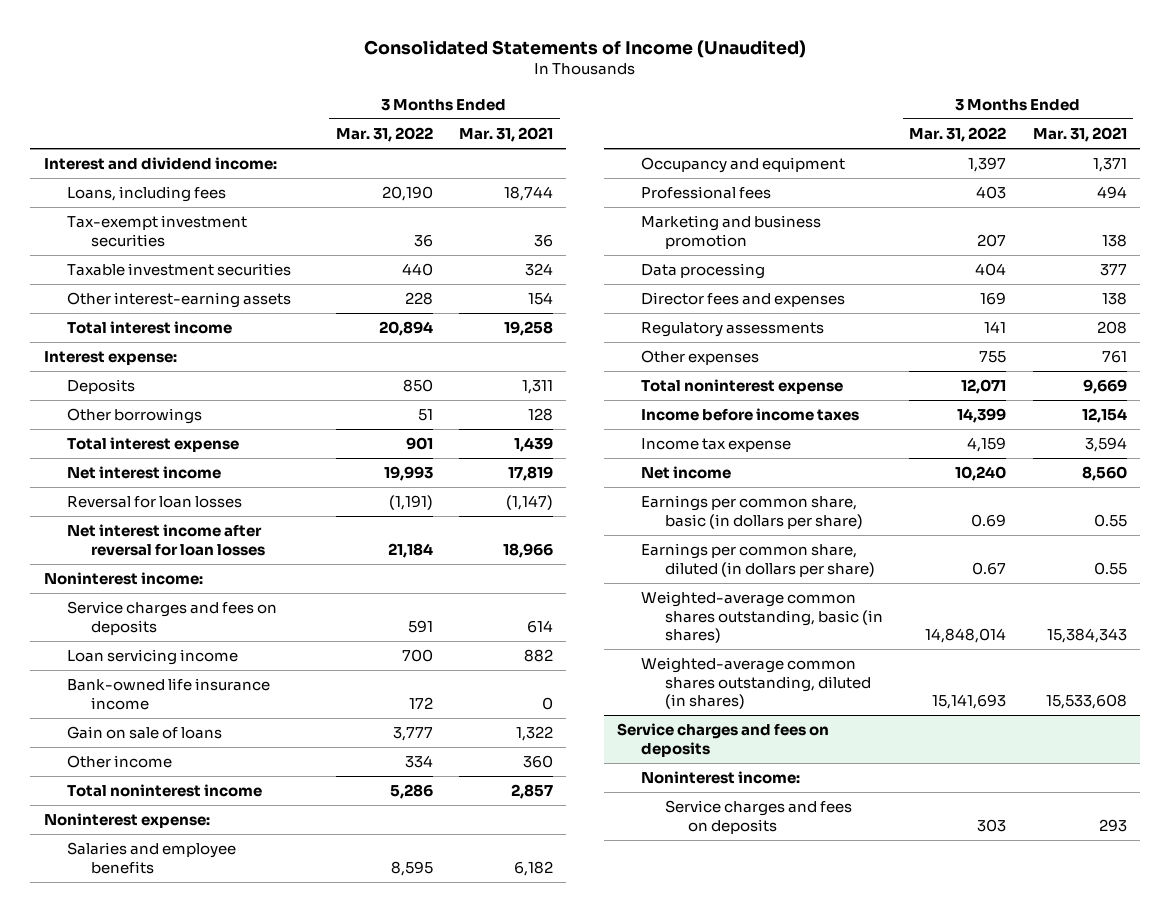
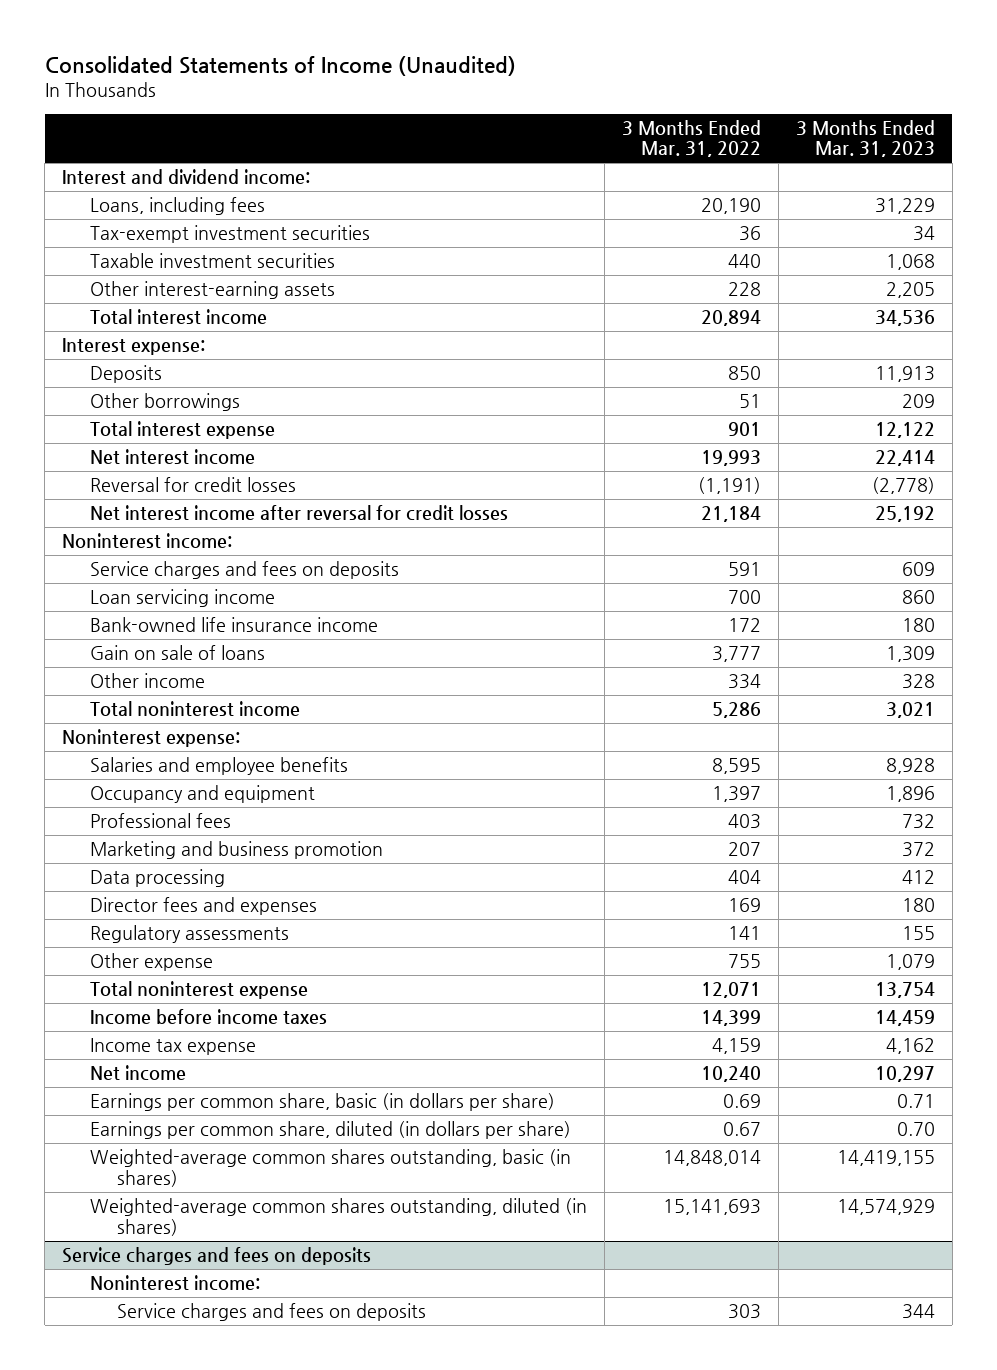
- | 3 Months Ended Mar. 31, 2022 | 3 Months Ended Mar. 31, 2021
+ | 3 Months Ended Mar. 31, 2022 | 3 Months Ended Mar. 31, 2023
- Reversal for loan losses | (1,191) | (1,147)
- Net interest income after reversal for loan losses | 21,184 | 18,966
+ Reversal for credit losses | (1,191) | (2,778)
+ Net interest income after reversal for credit losses | 21,184 | 25,192
- Other expenses | 755 | 761
+ Other expense | 755 | 1,079

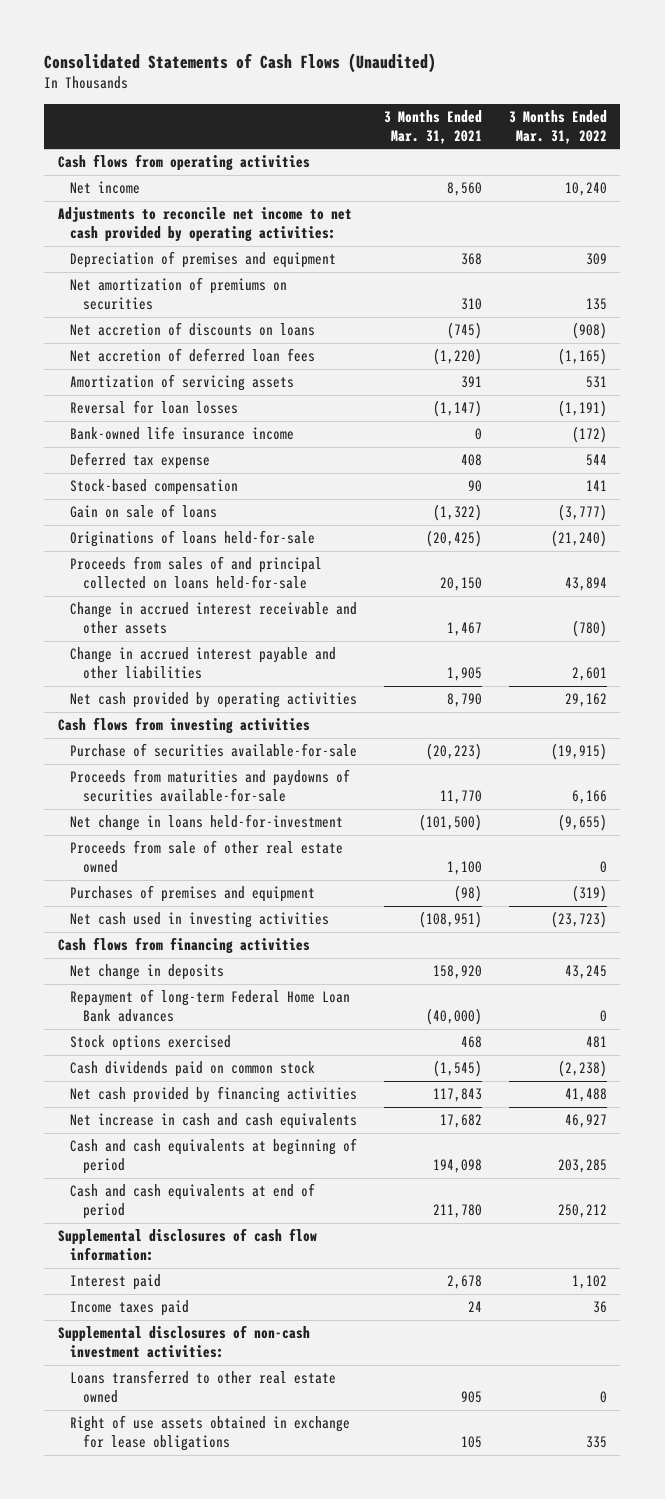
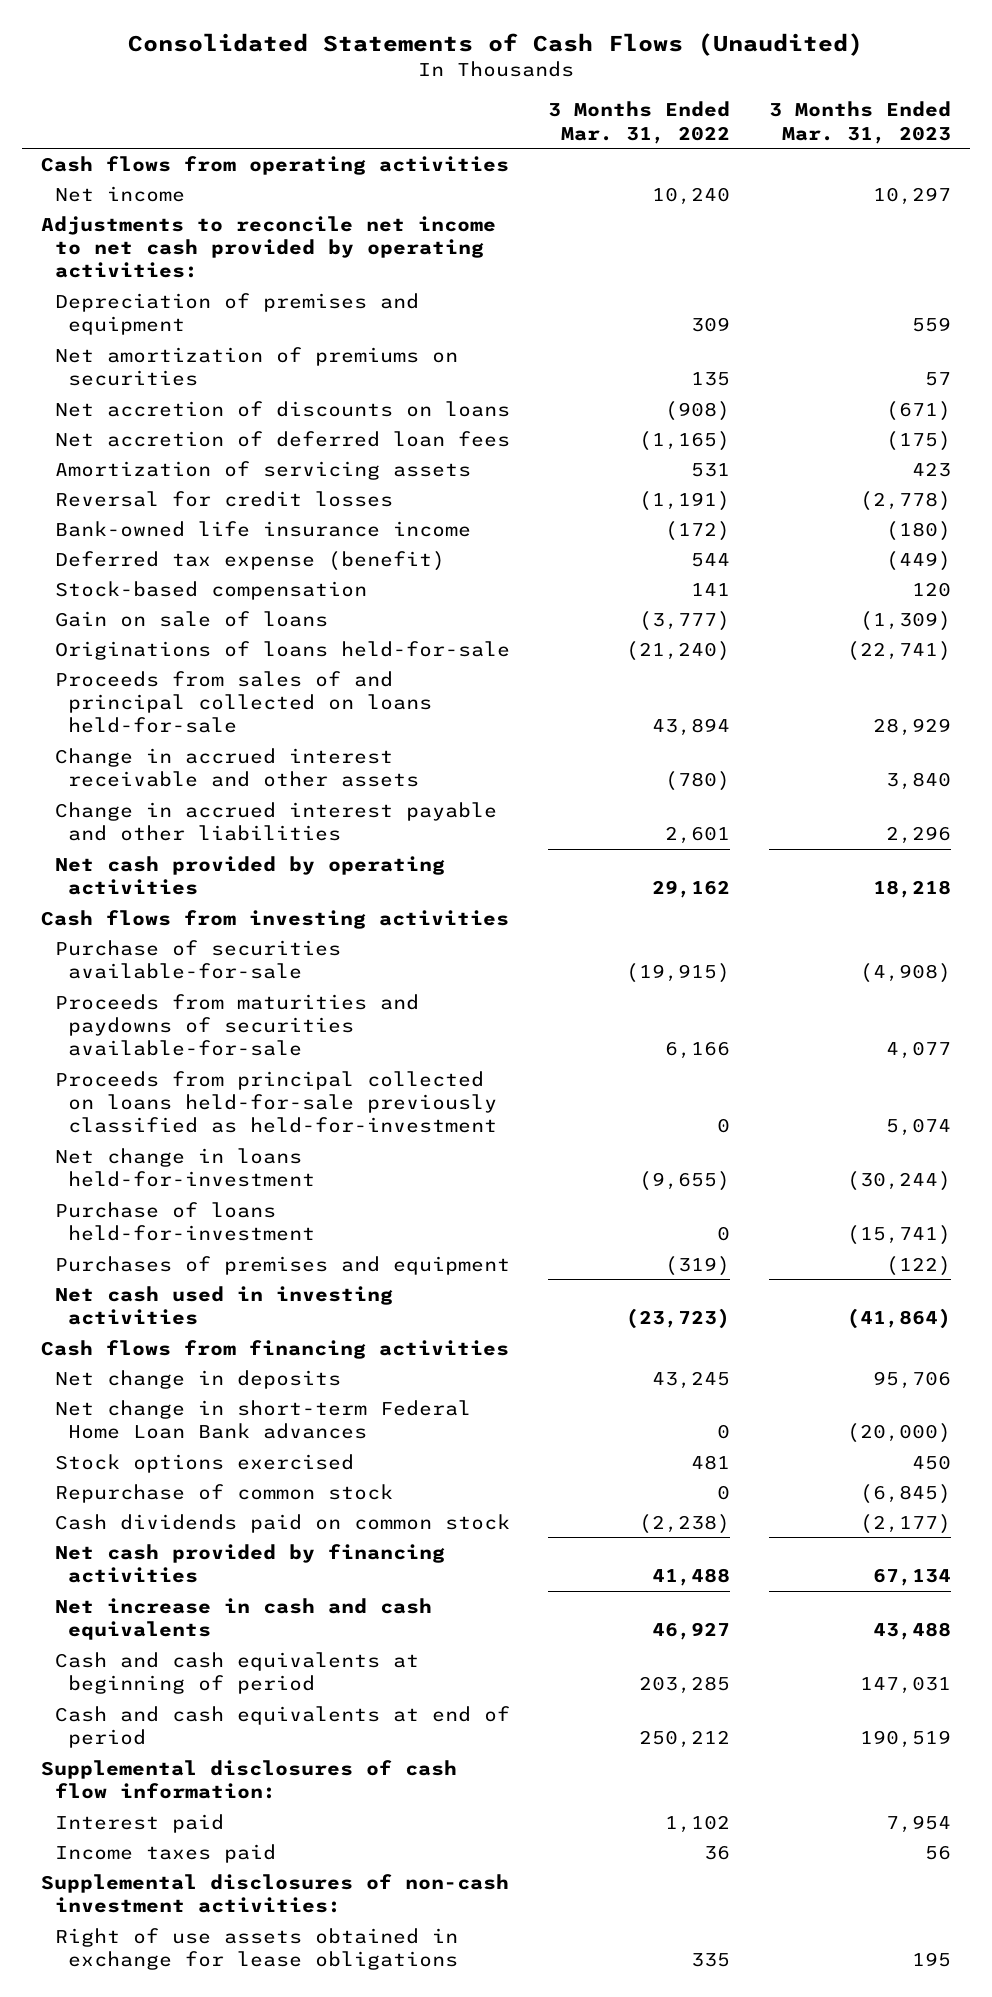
- | 3 Months Ended Mar. 31, 2021 | 3 Months Ended Mar. 31, 2022
+ | 3 Months Ended Mar. 31, 2022 | 3 Months Ended Mar. 31, 2023
- Reversal for loan losses | (1,147) | (1,191)
+ Reversal for credit losses | (1,191) | (2,778)
- Deferred tax expense | 408 | 544
+ Deferred tax expense (benefit) | 544 | (449)
+ Proceeds from principal collected on loans held-for-sale previously classified as held-for-investment | 0 | 5,074
- Proceeds from sale of other real estate owned | 1,100 | 0
+ Purchase of loans held-for-investment | 0 | (15,741)
- Repayment of long-term Federal Home Loan Bank advances | (40,000) | 0
+ Net change in short-term Federal Home Loan Bank advances | 0 | (20,000)
+ Repurchase of common stock | 0 | (6,845)
- Loans transferred to other real estate owned | 905 | 0

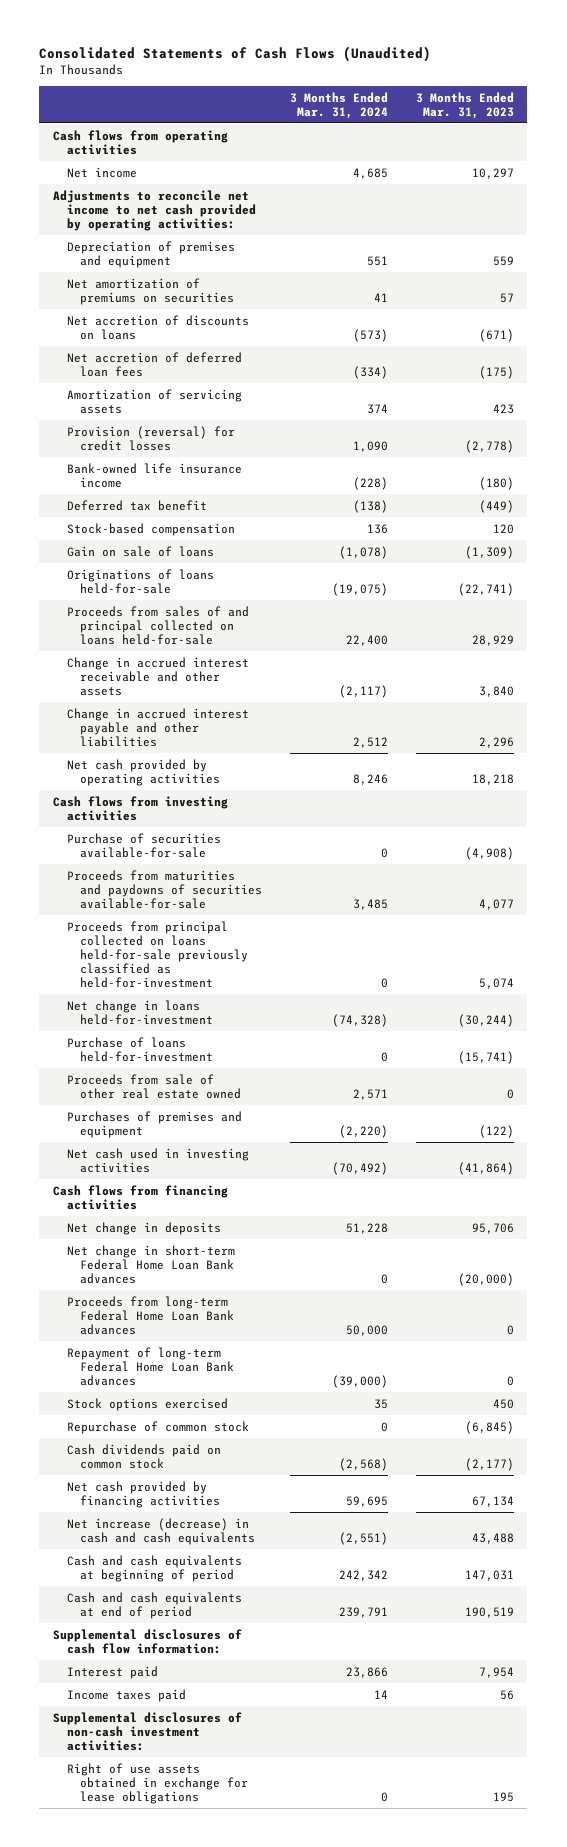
- | 3 Months Ended Mar. 31, 2022 | 3 Months Ended Mar. 31, 2023
+ | 3 Months Ended Mar. 31, 2024 | 3 Months Ended Mar. 31, 2023
- Reversal for credit losses | (1,191) | (2,778)
+ Provision (reversal) for credit losses | 1,090 | (2,778)
- Deferred tax expense (benefit) | 544 | (449)
+ Deferred tax benefit | (138) | (449)
+ Proceeds from sale of other real estate owned | 2,571 | 0
+ Proceeds from long-term Federal Home Loan Bank advances | 50,000 | 0
+ Repayment of long-term Federal Home Loan Bank advances | (39,000) | 0
- Net increase in cash and cash equivalents | 46,927 | 43,488
+ Net increase (decrease) in cash and cash equivalents | (2,551) | 43,488

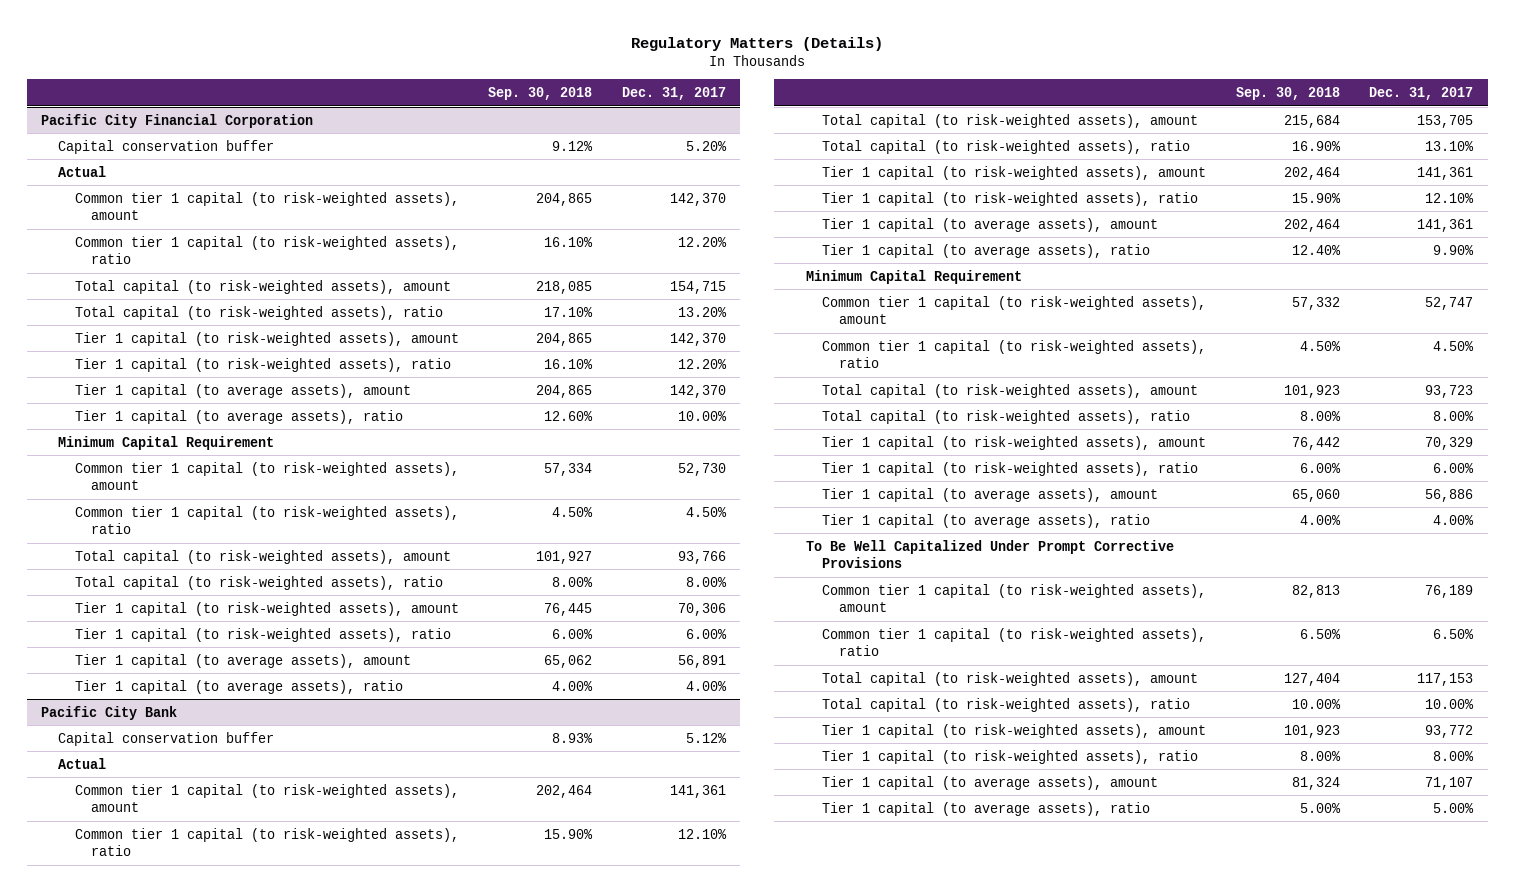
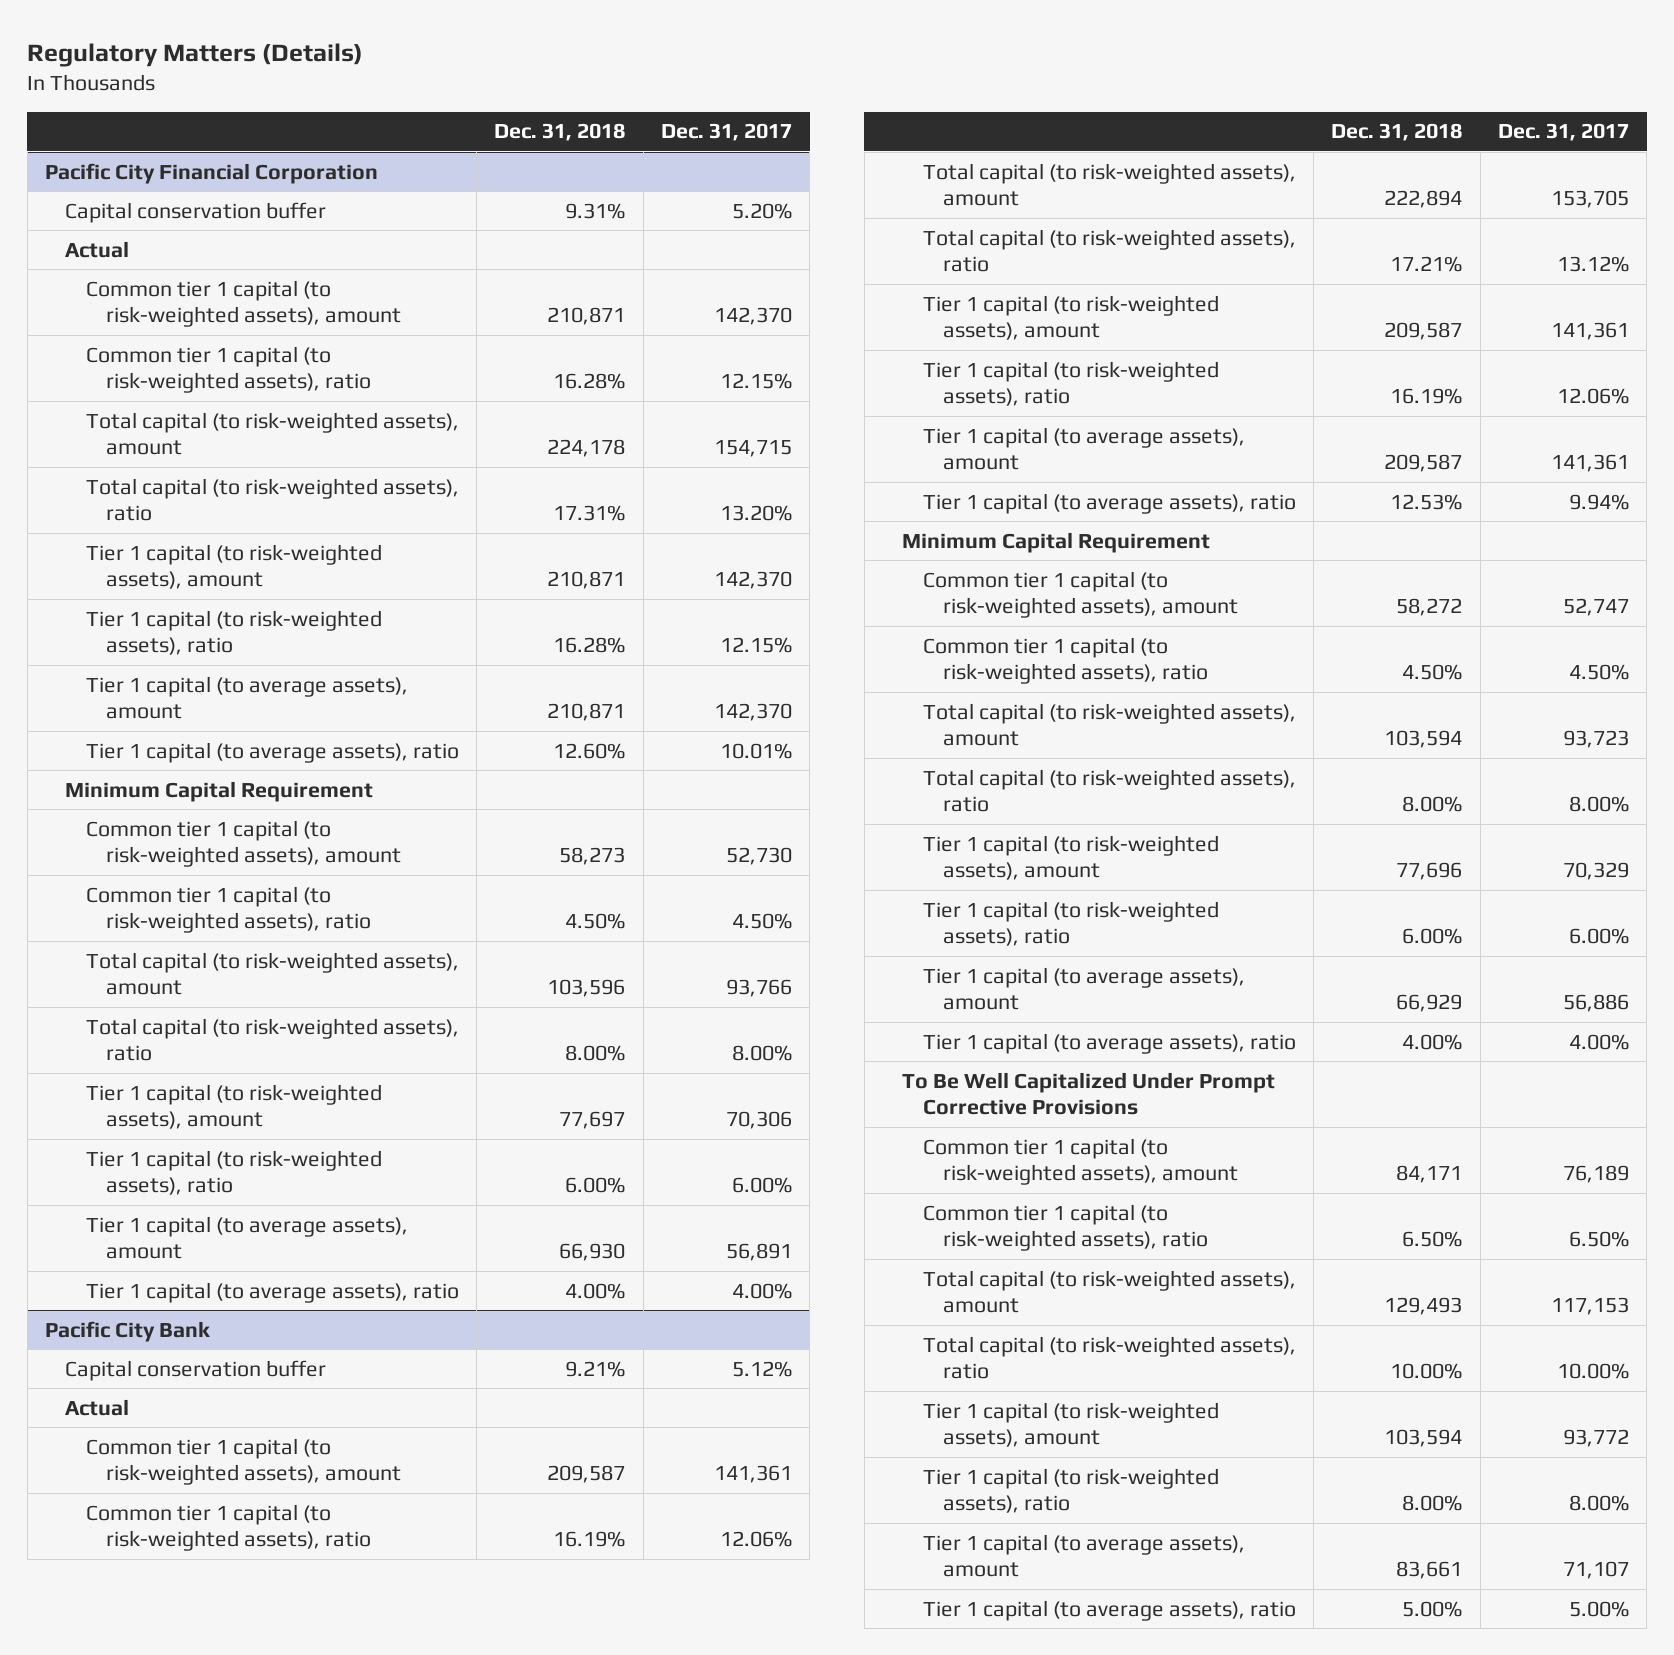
- | Sep. 30, 2018 | Dec. 31, 2017
+ | Dec. 31, 2018 | Dec. 31, 2017
@ Pacific City Financial Corporation
- Common tier 1 capital (to risk-weighted assets), ratio | 16.10% | 12.20%
+ Common tier 1 capital (to risk-weighted assets), ratio | 16.28% | 12.15%
- Tier 1 capital (to risk-weighted assets), ratio | 16.10% | 12.20%
+ Tier 1 capital (to risk-weighted assets), ratio | 16.28% | 12.15%
- Tier 1 capital (to average assets), ratio | 12.60% | 10.00%
+ Tier 1 capital (to average assets), ratio | 12.60% | 10.01%
@ Pacific City Bank
- Common tier 1 capital (to risk-weighted assets), ratio | 15.90% | 12.10%
+ Common tier 1 capital (to risk-weighted assets), ratio | 16.19% | 12.06%
- Total capital (to risk-weighted assets), ratio | 16.90% | 13.10%
+ Total capital (to risk-weighted assets), ratio | 17.21% | 13.12%
- Tier 1 capital (to risk-weighted assets), ratio | 15.90% | 12.10%
+ Tier 1 capital (to risk-weighted assets), ratio | 16.19% | 12.06%
- Tier 1 capital (to average assets), ratio | 12.40% | 9.90%
+ Tier 1 capital (to average assets), ratio | 12.53% | 9.94%

